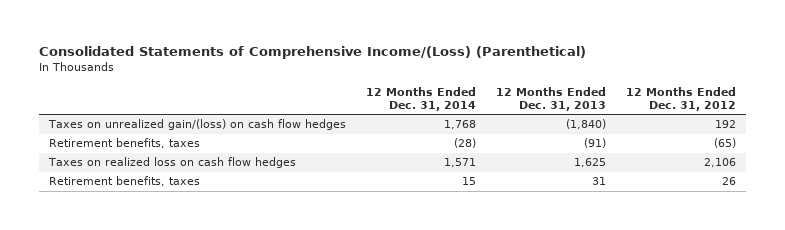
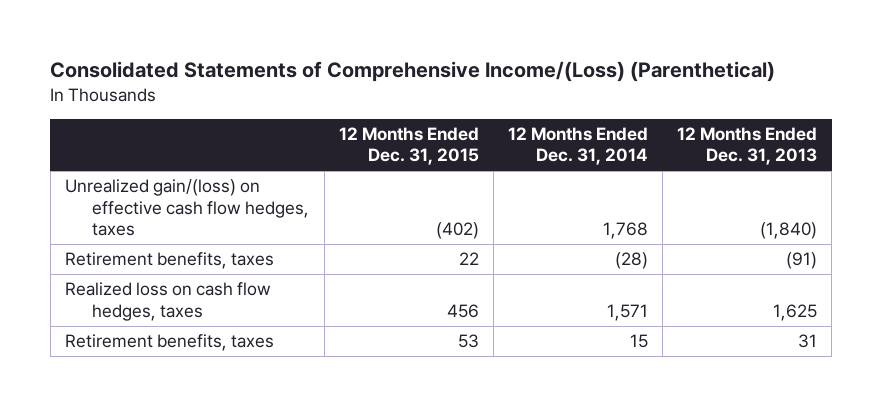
- | 12 Months Ended Dec. 31, 2014 | 12 Months Ended Dec. 31, 2013 | 12 Months Ended Dec. 31, 2012
+ | 12 Months Ended Dec. 31, 2015 | 12 Months Ended Dec. 31, 2014 | 12 Months Ended Dec. 31, 2013
- Taxes on unrealized gain/(loss) on cash flow hedges | 1,768 | (1,840) | 192
+ Unrealized gain/(loss) on effective cash flow hedges, taxes | (402) | 1,768 | (1,840)
- Taxes on realized loss on cash flow hedges | 1,571 | 1,625 | 2,106
+ Realized loss on cash flow hedges, taxes | 456 | 1,571 | 1,625

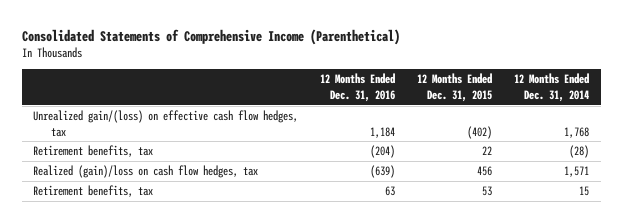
- Consolidated Statements of Comprehensive Income/(Loss) (Parenthetical)
+ Consolidated Statements of Comprehensive Income (Parenthetical)
- | 12 Months Ended Dec. 31, 2015 | 12 Months Ended Dec. 31, 2014 | 12 Months Ended Dec. 31, 2013
+ | 12 Months Ended Dec. 31, 2016 | 12 Months Ended Dec. 31, 2015 | 12 Months Ended Dec. 31, 2014
- Unrealized gain/(loss) on effective cash flow hedges, taxes | (402) | 1,768 | (1,840)
- Retirement benefits, taxes | 22 | (28) | (91)
- Realized loss on cash flow hedges, taxes | 456 | 1,571 | 1,625
- Retirement benefits, taxes | 53 | 15 | 31
+ Unrealized gain/(loss) on effective cash flow hedges, tax | 1,184 | (402) | 1,768
+ Retirement benefits, tax | (204) | 22 | (28)
+ Realized (gain)/loss on cash flow hedges, tax | (639) | 456 | 1,571
+ Retirement benefits, tax | 63 | 53 | 15

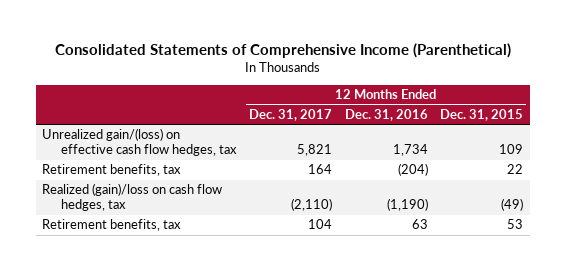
- | 12 Months Ended Dec. 31, 2016 | 12 Months Ended Dec. 31, 2015 | 12 Months Ended Dec. 31, 2014
+ | 12 Months Ended Dec. 31, 2017 | 12 Months Ended Dec. 31, 2016 | 12 Months Ended Dec. 31, 2015
- Unrealized gain/(loss) on effective cash flow hedges, tax | 1,184 | (402) | 1,768
+ Unrealized gain/(loss) on effective cash flow hedges, tax | 5,821 | 1,734 | 109
- Realized (gain)/loss on cash flow hedges, tax | (639) | 456 | 1,571
+ Realized (gain)/loss on cash flow hedges, tax | (2,110) | (1,190) | (49)

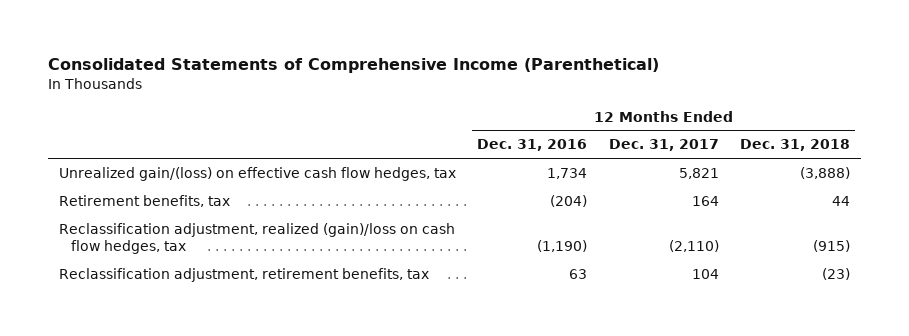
- | 12 Months Ended Dec. 31, 2017 | 12 Months Ended Dec. 31, 2016 | 12 Months Ended Dec. 31, 2015
+ | 12 Months Ended Dec. 31, 2016 | 12 Months Ended Dec. 31, 2017 | 12 Months Ended Dec. 31, 2018
- Realized (gain)/loss on cash flow hedges, tax | (2,110) | (1,190) | (49)
- Retirement benefits, tax | 104 | 63 | 53
+ Reclassification adjustment, realized (gain)/loss on cash flow hedges, tax | (1,190) | (2,110) | (915)
+ Reclassification adjustment, retirement benefits, tax | 63 | 104 | (23)

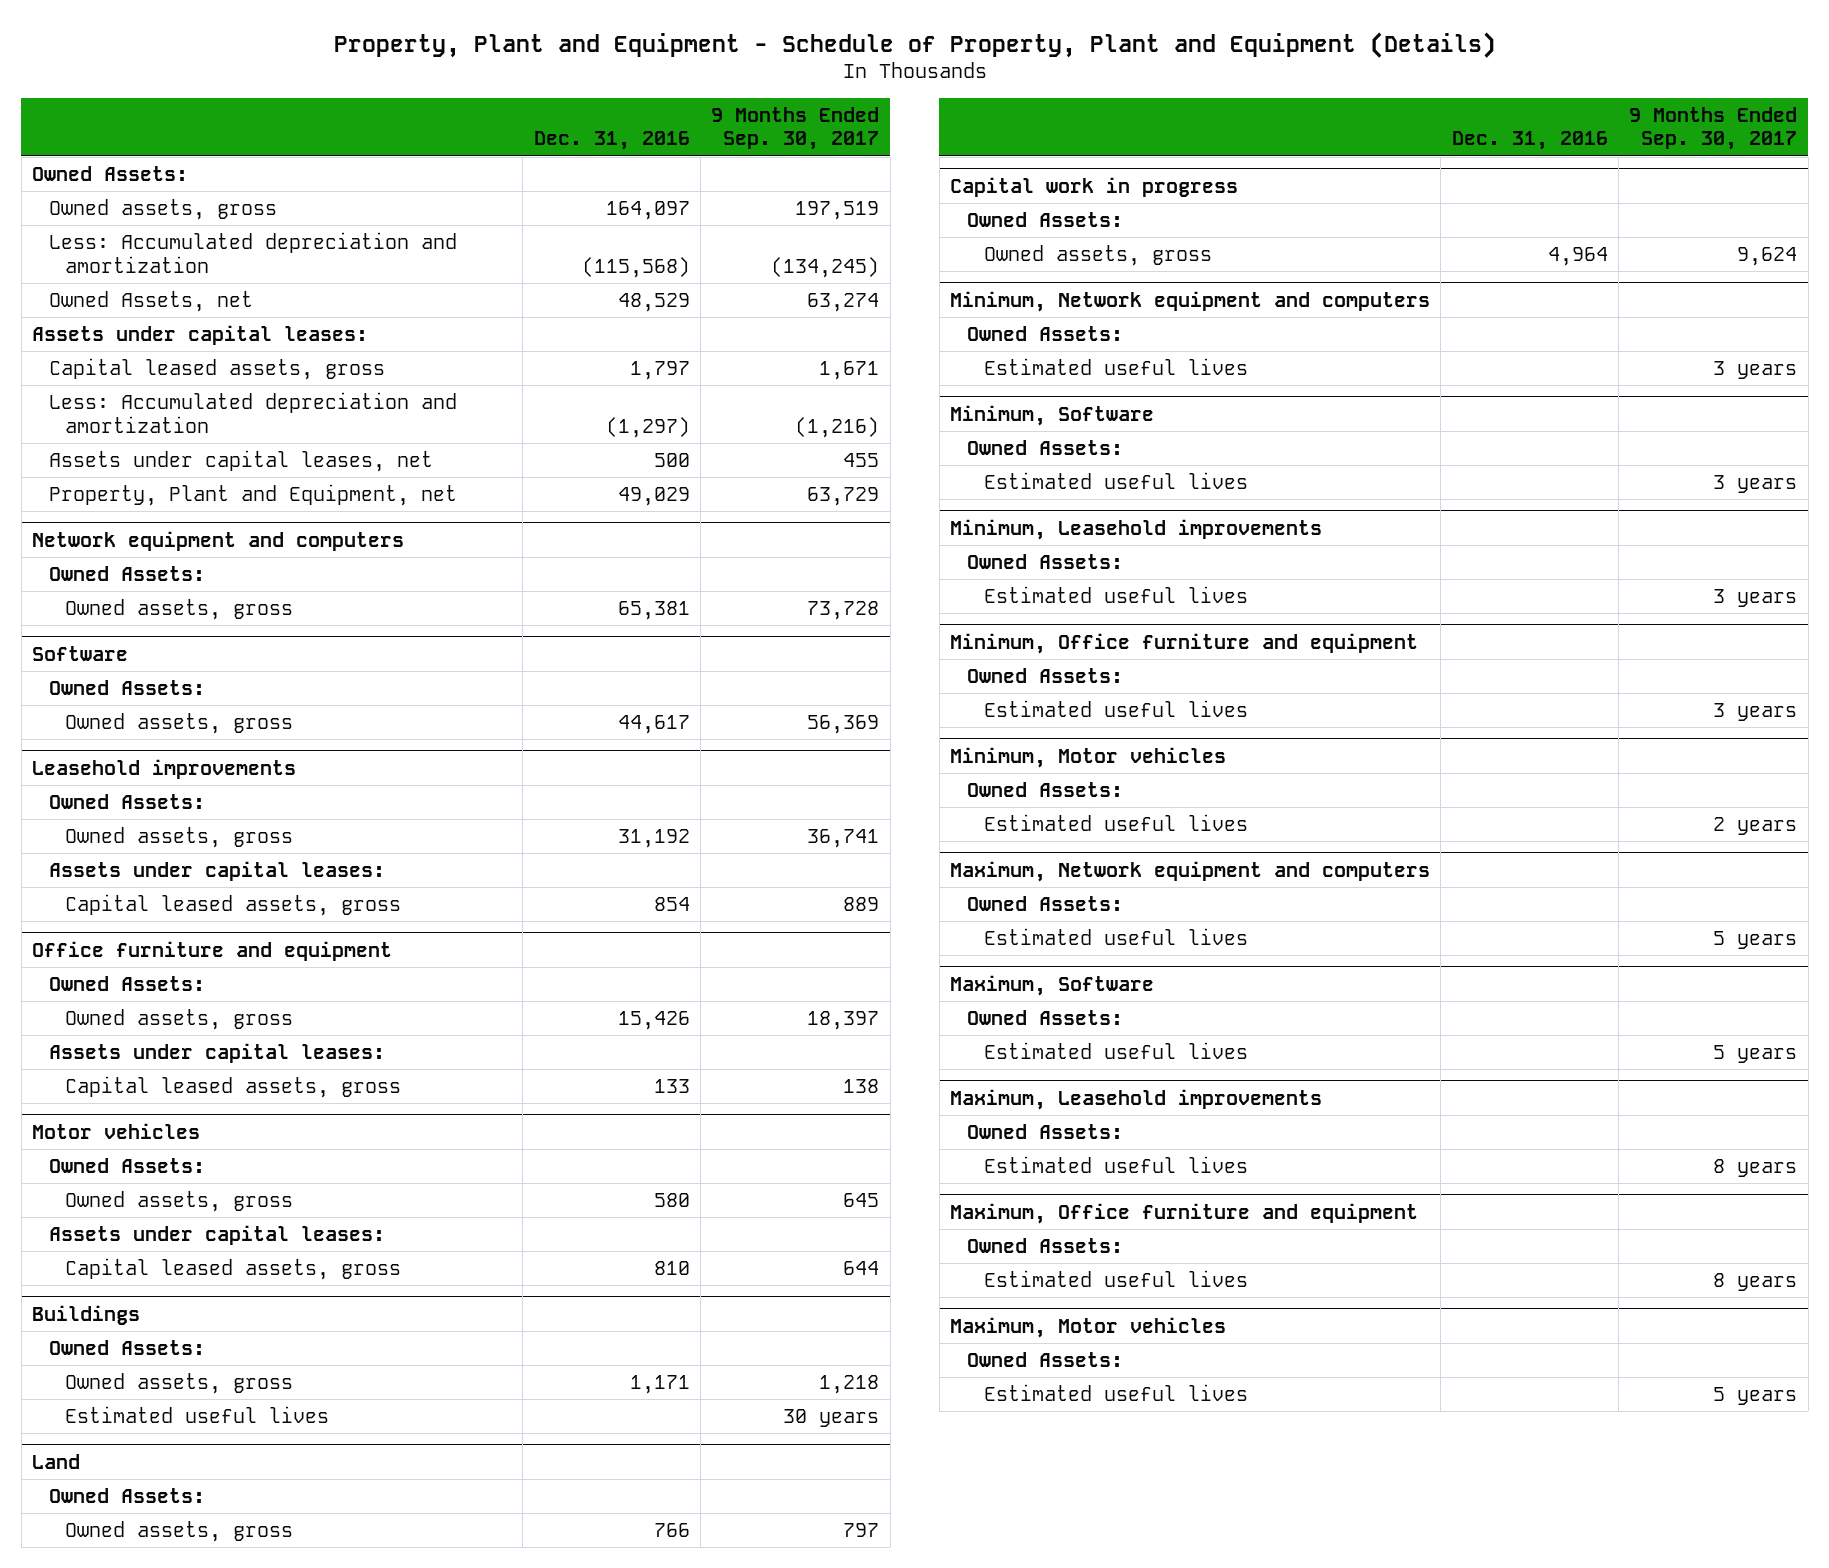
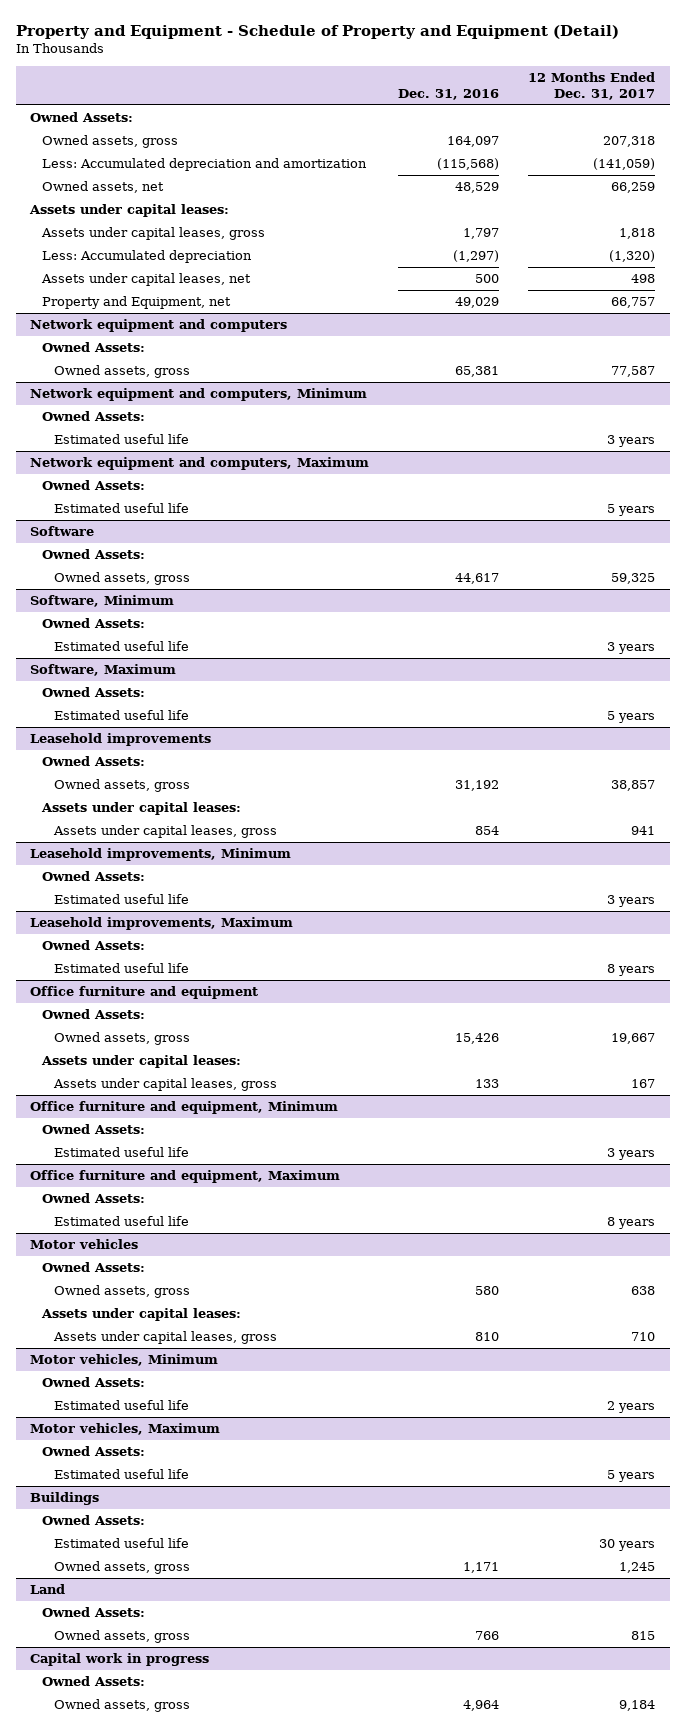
- Property, Plant and Equipment - Schedule of Property, Plant and Equipment (Details)
+ Property and Equipment - Schedule of Property and Equipment (Detail)
- | Dec. 31, 2016 | 9 Months Ended Sep. 30, 2017
+ | Dec. 31, 2016 | 12 Months Ended Dec. 31, 2017
- Owned Assets, net | 48,529 | 63,274
+ Owned assets, net | 48,529 | 66,259
- Capital leased assets, gross | 1,797 | 1,671
- Less: Accumulated depreciation and amortization | (1,297) | (1,216)
+ Assets under capital leases, gross | 1,797 | 1,818
+ Less: Accumulated depreciation | (1,297) | (1,320)
- Property, Plant and Equipment, net | 49,029 | 63,729
+ Property and Equipment, net | 49,029 | 66,757
+ Network equipment and computers, Minimum
+ Owned Assets:
+ Estimated useful life | | 3 years
+ Network equipment and computers, Maximum
+ Owned Assets:
+ Estimated useful life | | 5 years
+ Software, Minimum
+ Owned Assets:
+ Estimated useful life | | 3 years
+ Software, Maximum
+ Owned Assets:
+ Estimated useful life | | 5 years
@ Leasehold improvements
- Capital leased assets, gross | 854 | 889
+ Assets under capital leases, gross | 854 | 941
+ Leasehold improvements, Minimum
+ Owned Assets:
+ Estimated useful life | | 3 years
+ Leasehold improvements, Maximum
+ Owned Assets:
+ Estimated useful life | | 8 years
@ Office furniture and equipment
- Capital leased assets, gross | 133 | 138
+ Assets under capital leases, gross | 133 | 167
+ Office furniture and equipment, Minimum
+ Owned Assets:
+ Estimated useful life | | 3 years
+ Office furniture and equipment, Maximum
+ Owned Assets:
+ Estimated useful life | | 8 years
@ Motor vehicles
- Capital leased assets, gross | 810 | 644
+ Assets under capital leases, gross | 810 | 710
+ Motor vehicles, Minimum
+ Owned Assets:
+ Estimated useful life | | 2 years
+ Motor vehicles, Maximum
+ Owned Assets:
+ Estimated useful life | | 5 years
@ Buildings
+ Estimated useful life | | 30 years
- Estimated useful lives | | 30 years
- Minimum, Network equipment and computers
- Owned Assets:
- Estimated useful lives | | 3 years
- Minimum, Software
- Owned Assets:
- Estimated useful lives | | 3 years
- Minimum, Leasehold improvements
- Owned Assets:
- Estimated useful lives | | 3 years
- Minimum, Office furniture and equipment
- Owned Assets:
- Estimated useful lives | | 3 years
- Minimum, Motor vehicles
- Owned Assets:
- Estimated useful lives | | 2 years
- Maximum, Network equipment and computers
- Owned Assets:
- Estimated useful lives | | 5 years
- Maximum, Software
- Owned Assets:
- Estimated useful lives | | 5 years
- Maximum, Leasehold improvements
- Owned Assets:
- Estimated useful lives | | 8 years
- Maximum, Office furniture and equipment
- Owned Assets:
- Estimated useful lives | | 8 years
- Maximum, Motor vehicles
- Owned Assets:
- Estimated useful lives | | 5 years

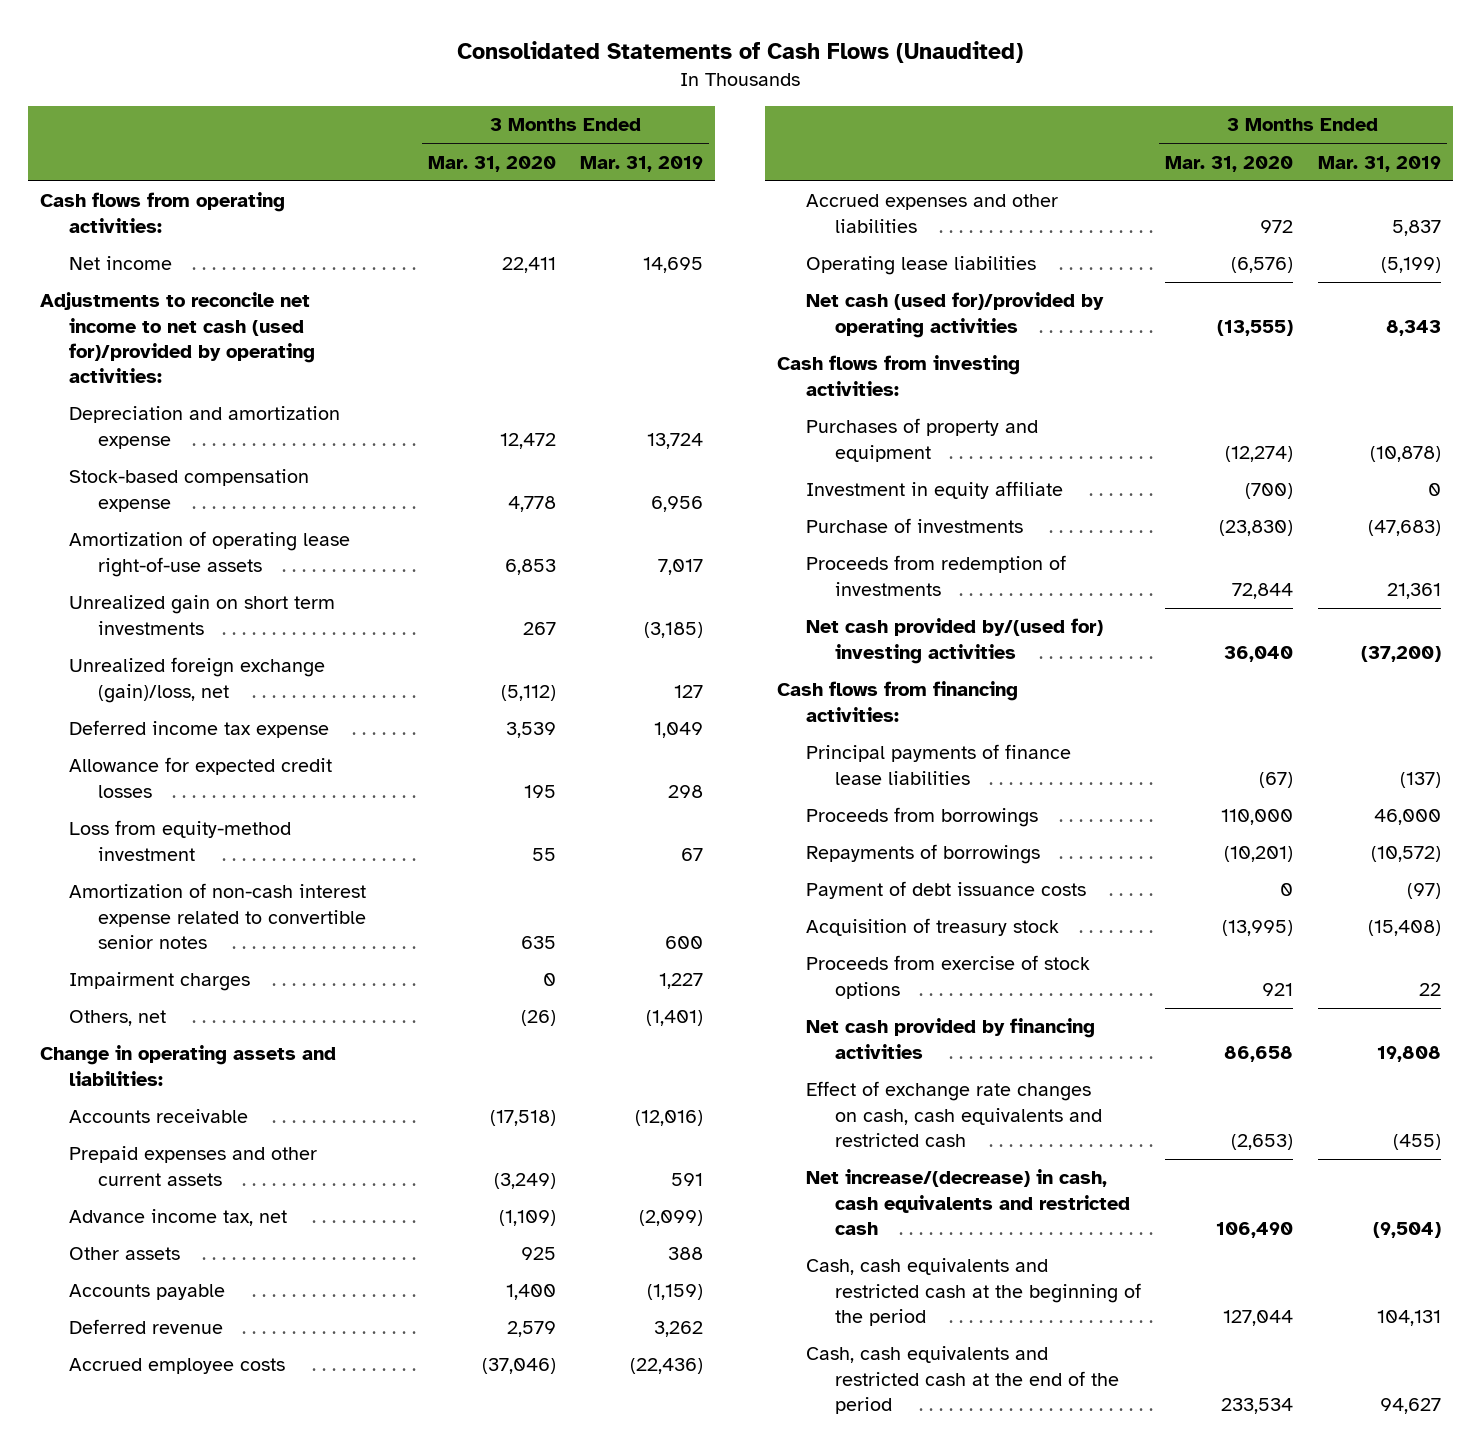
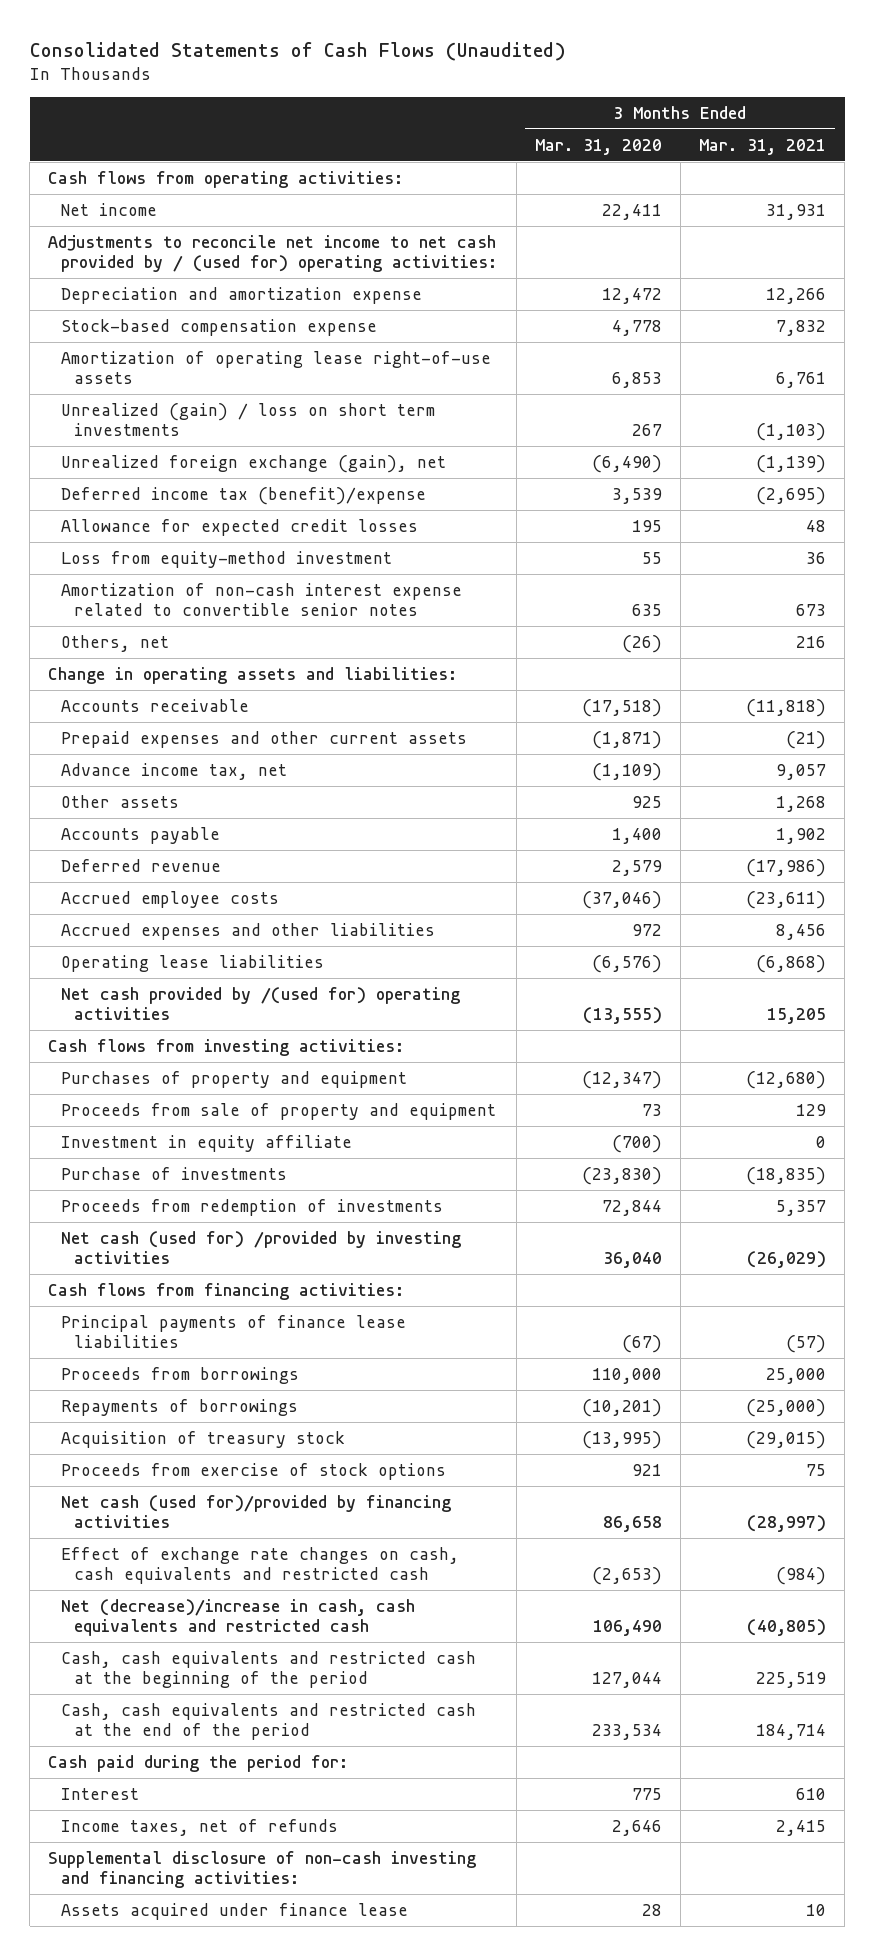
- | 3 Months Ended Mar. 31, 2020 | 3 Months Ended Mar. 31, 2019
+ | 3 Months Ended Mar. 31, 2020 | 3 Months Ended Mar. 31, 2021
- Adjustments to reconcile net income to net cash (used for)/provided by operating activities:
+ Adjustments to reconcile net income to net cash provided by / (used for) operating activities:
- Unrealized gain on short term investments | 267 | (3,185)
- Unrealized foreign exchange (gain)/loss, net | (5,112) | 127
- Deferred income tax expense | 3,539 | 1,049
+ Unrealized (gain) / loss on short term investments | 267 | (1,103)
+ Unrealized foreign exchange (gain), net | (6,490) | (1,139)
+ Deferred income tax (benefit)/expense | 3,539 | (2,695)
- Impairment charges | 0 | 1,227
- Prepaid expenses and other current assets | (3,249) | 591
+ Prepaid expenses and other current assets | (1,871) | (21)
- Net cash (used for)/provided by operating activities | (13,555) | 8,343
+ Net cash provided by /(used for) operating activities | (13,555) | 15,205
- Purchases of property and equipment | (12,274) | (10,878)
+ Purchases of property and equipment | (12,347) | (12,680)
+ Proceeds from sale of property and equipment | 73 | 129
- Net cash provided by/(used for) investing activities | 36,040 | (37,200)
+ Net cash (used for) /provided by investing activities | 36,040 | (26,029)
- Payment of debt issuance costs | 0 | (97)
- Net cash provided by financing activities | 86,658 | 19,808
+ Net cash (used for)/provided by financing activities | 86,658 | (28,997)
- Net increase/(decrease) in cash, cash equivalents and restricted cash | 106,490 | (9,504)
+ Net (decrease)/increase in cash, cash equivalents and restricted cash | 106,490 | (40,805)
+ Cash paid during the period for:
+ Interest | 775 | 610
+ Income taxes, net of refunds | 2,646 | 2,415
+ Supplemental disclosure of non-cash investing and financing activities:
+ Assets acquired under finance lease | 28 | 10

